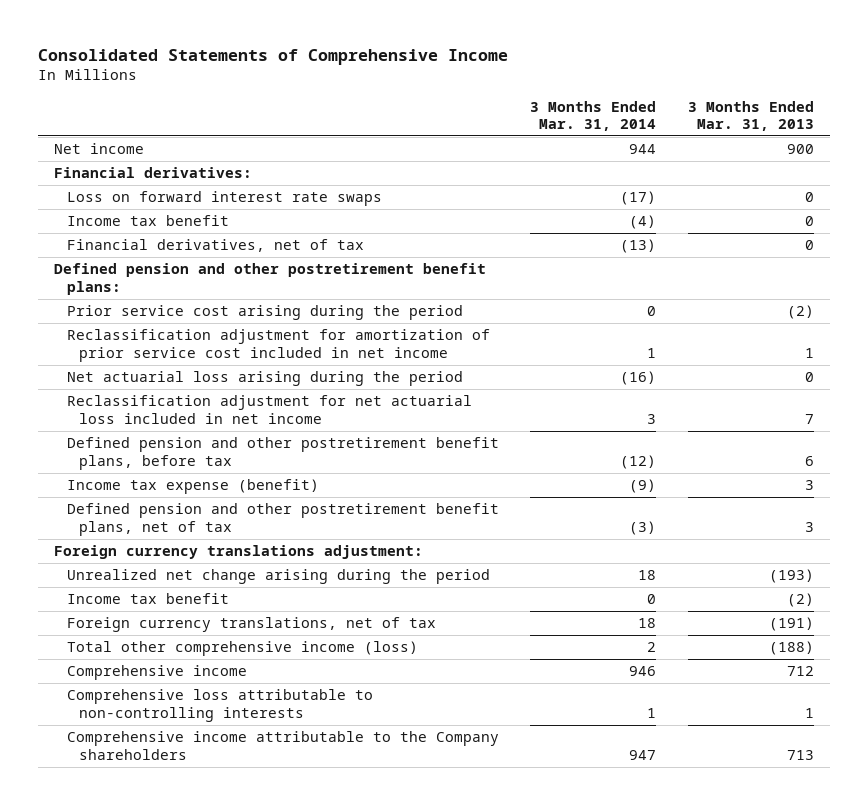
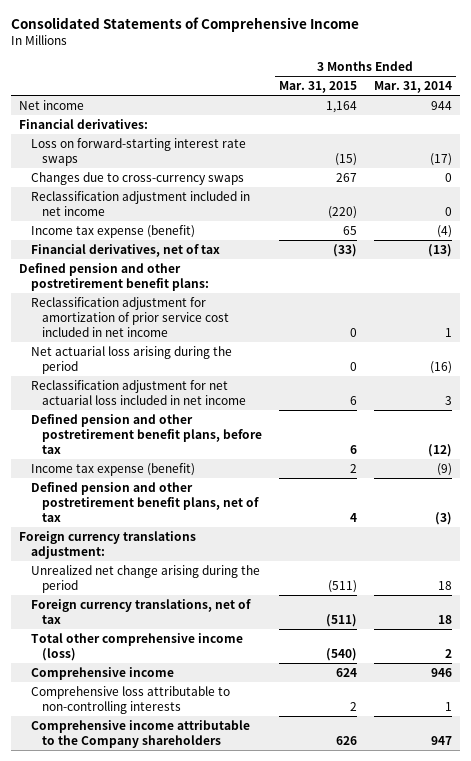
- | 3 Months Ended Mar. 31, 2014 | 3 Months Ended Mar. 31, 2013
+ | 3 Months Ended Mar. 31, 2015 | 3 Months Ended Mar. 31, 2014
- Loss on forward interest rate swaps | (17) | 0
- Income tax benefit | (4) | 0
+ Loss on forward-starting interest rate swaps | (15) | (17)
+ Changes due to cross-currency swaps | 267 | 0
+ Reclassification adjustment included in net income | (220) | 0
+ Income tax expense (benefit) | 65 | (4)
- Prior service cost arising during the period | 0 | (2)
- Income tax benefit | 0 | (2)

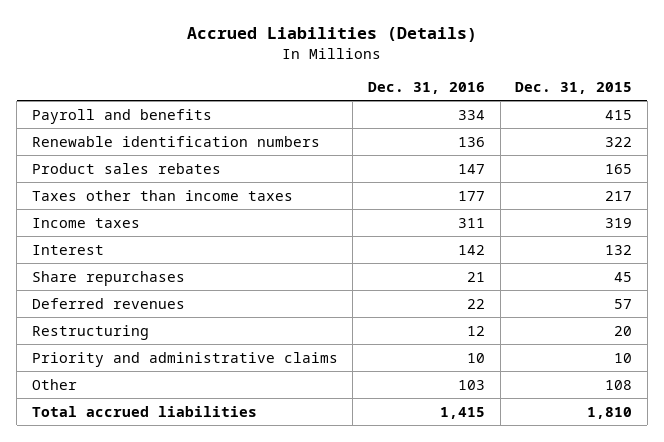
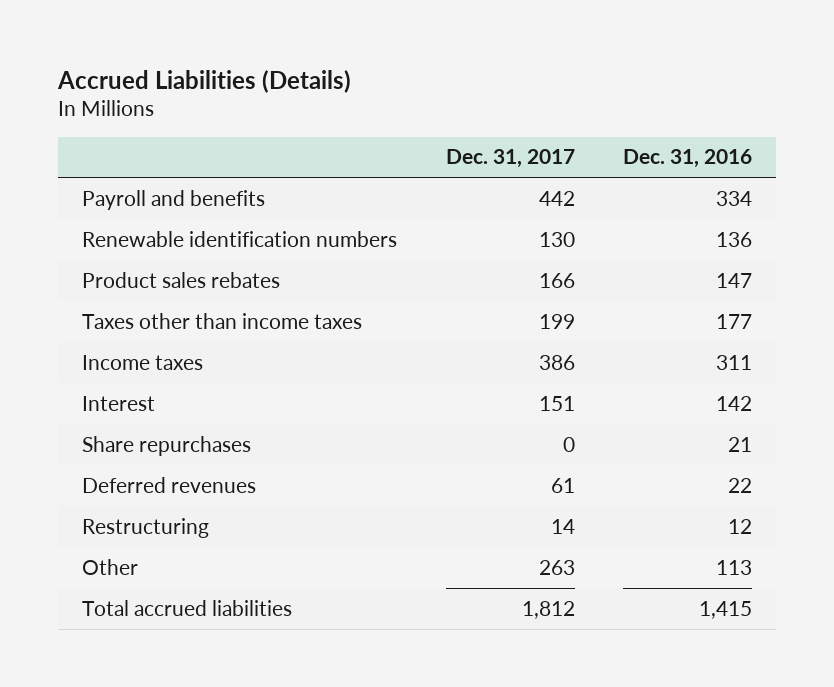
- | Dec. 31, 2016 | Dec. 31, 2015
+ | Dec. 31, 2017 | Dec. 31, 2016
- Priority and administrative claims | 10 | 10
- Other | 103 | 108
+ Other | 263 | 113

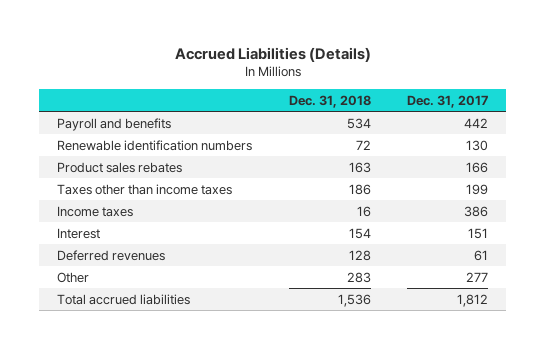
- | Dec. 31, 2017 | Dec. 31, 2016
+ | Dec. 31, 2018 | Dec. 31, 2017
- Share repurchases | 0 | 21
- Restructuring | 14 | 12
- Other | 263 | 113
+ Other | 283 | 277

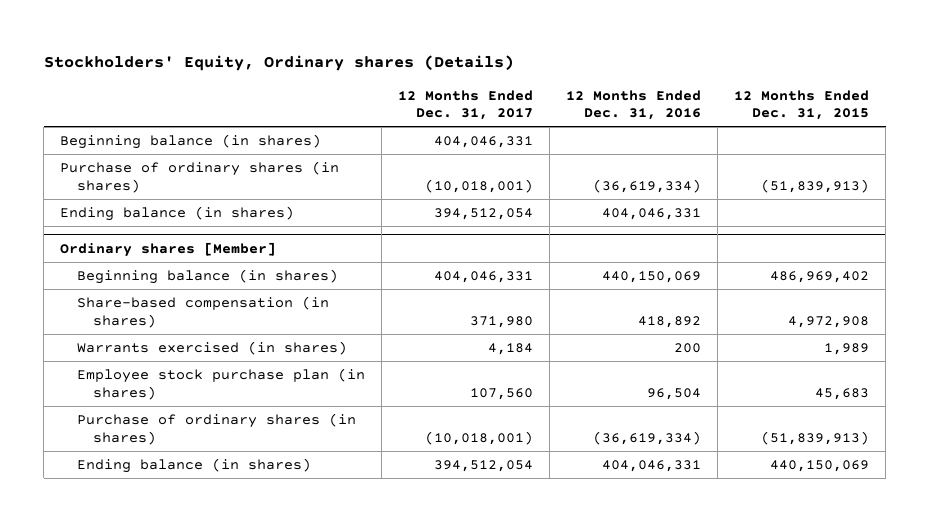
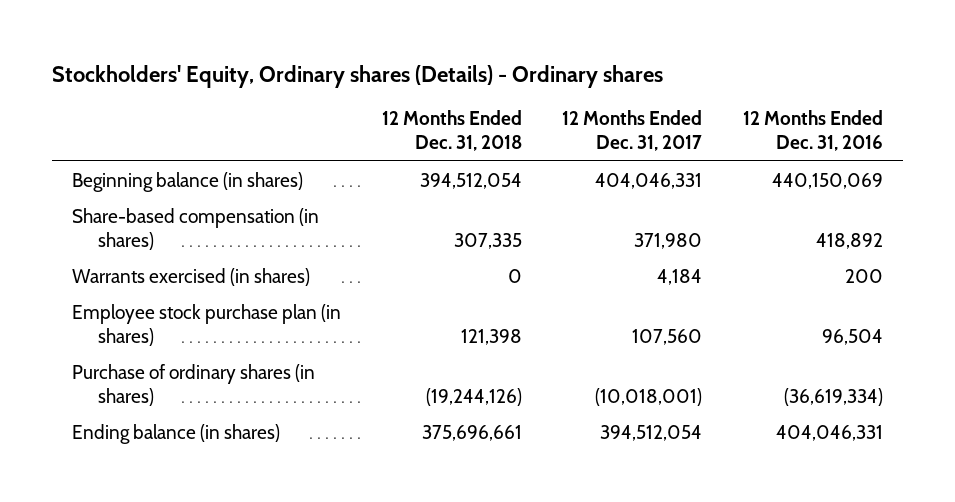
- Stockholders' Equity, Ordinary shares (Details)
+ Stockholders' Equity, Ordinary shares (Details) - Ordinary shares
- | 12 Months Ended Dec. 31, 2017 | 12 Months Ended Dec. 31, 2016 | 12 Months Ended Dec. 31, 2015
+ | 12 Months Ended Dec. 31, 2018 | 12 Months Ended Dec. 31, 2017 | 12 Months Ended Dec. 31, 2016
- Beginning balance (in shares) | 404,046,331 | |
- Purchase of ordinary shares (in shares) | (10,018,001) | (36,619,334) | (51,839,913)
- Ending balance (in shares) | 394,512,054 | 404,046,331 |
- Ordinary shares [Member]

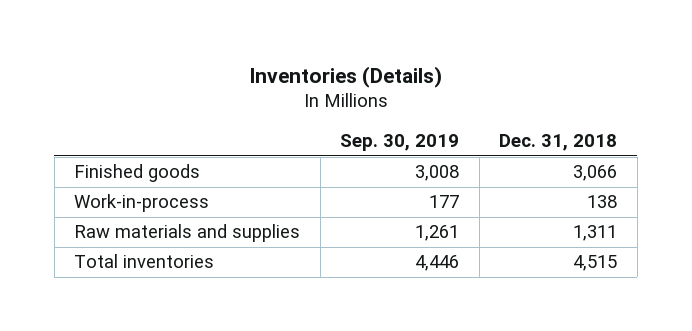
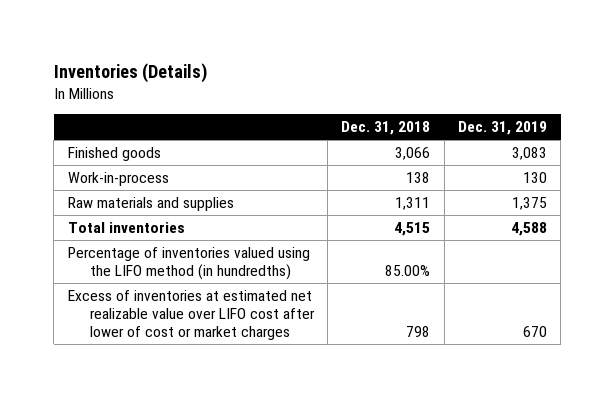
- | Sep. 30, 2019 | Dec. 31, 2018
+ | Dec. 31, 2018 | Dec. 31, 2019
+ Percentage of inventories valued using the LIFO method (in hundredths) | 85.00% |
+ Excess of inventories at estimated net realizable value over LIFO cost after lower of cost or market charges | 798 | 670

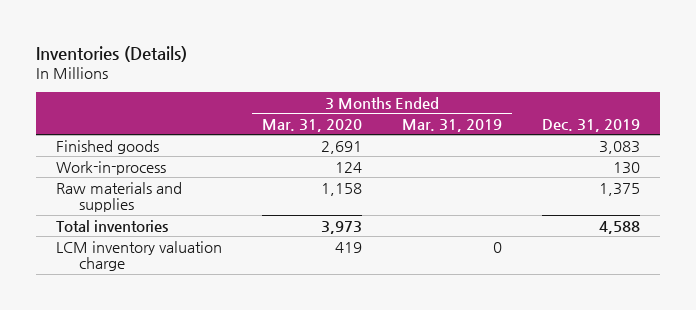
- | Dec. 31, 2018 | Dec. 31, 2019
+ | 3 Months Ended Mar. 31, 2020 | 3 Months Ended Mar. 31, 2019 | Dec. 31, 2019
- Percentage of inventories valued using the LIFO method (in hundredths) | 85.00% |
- Excess of inventories at estimated net realizable value over LIFO cost after lower of cost or market charges | 798 | 670
+ LCM inventory valuation charge | 419 | 0 |

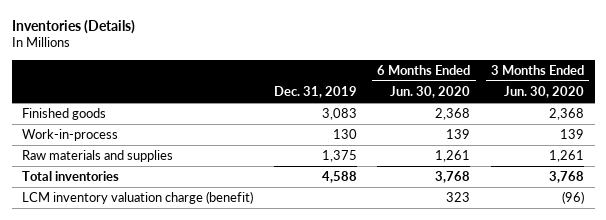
- | 3 Months Ended Mar. 31, 2020 | 3 Months Ended Mar. 31, 2019 | Dec. 31, 2019
+ | Dec. 31, 2019 | 6 Months Ended Jun. 30, 2020 | 3 Months Ended Jun. 30, 2020
- LCM inventory valuation charge | 419 | 0 |
+ LCM inventory valuation charge (benefit) | | 323 | (96)

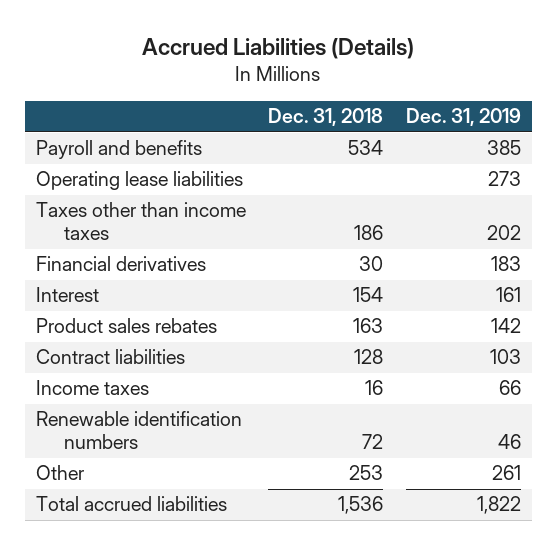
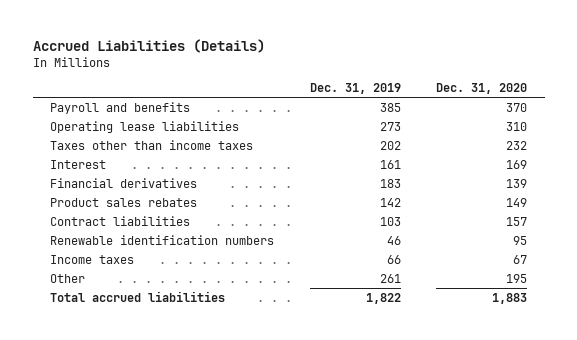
- | Dec. 31, 2018 | Dec. 31, 2019
+ | Dec. 31, 2019 | Dec. 31, 2020
moved down: Financial derivatives | 183 | 139
moved down: Income taxes | 66 | 67

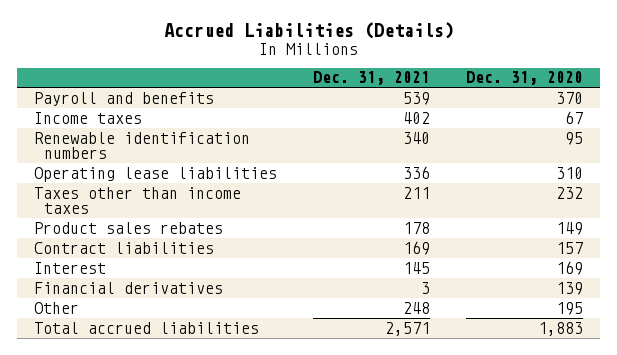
- | Dec. 31, 2019 | Dec. 31, 2020
+ | Dec. 31, 2021 | Dec. 31, 2020
moved up: Income taxes | 402 | 67
moved up: Renewable identification numbers | 340 | 95
moved down: Interest | 145 | 169
moved down: Financial derivatives | 3 | 139

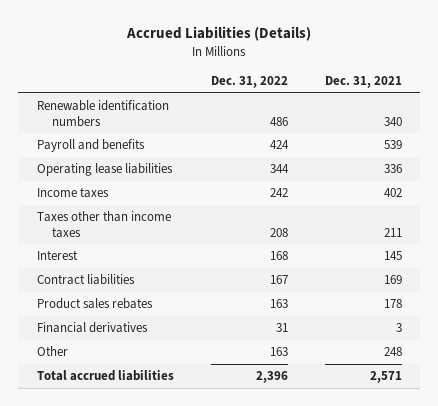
- | Dec. 31, 2021 | Dec. 31, 2020
+ | Dec. 31, 2022 | Dec. 31, 2021
moved down: Payroll and benefits | 424 | 539
moved down: Income taxes | 242 | 402
moved down: Contract liabilities | 167 | 169
moved down: Product sales rebates | 163 | 178

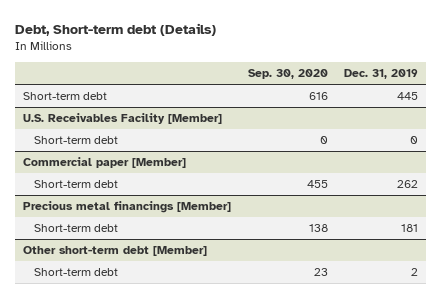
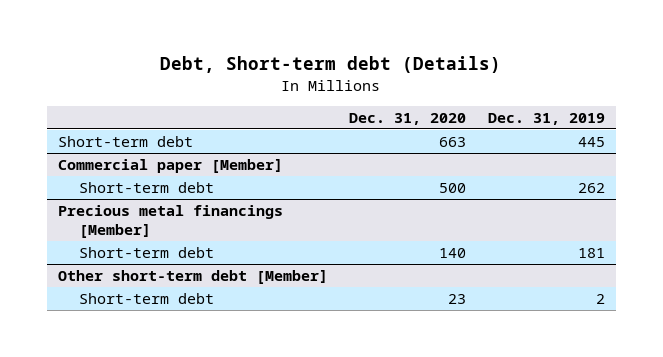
- | Sep. 30, 2020 | Dec. 31, 2019
+ | Dec. 31, 2020 | Dec. 31, 2019
- U.S. Receivables Facility [Member]
- Short-term debt | 0 | 0

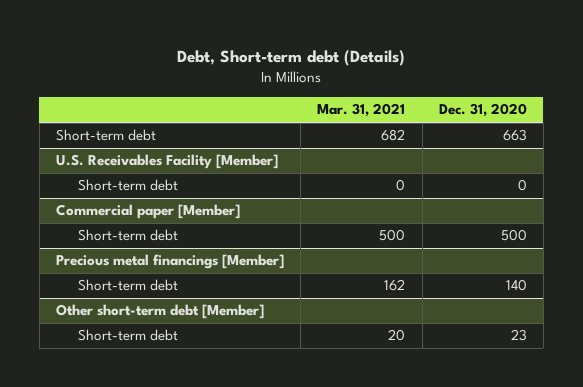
- | Dec. 31, 2020 | Dec. 31, 2019
+ | Mar. 31, 2021 | Dec. 31, 2020
+ U.S. Receivables Facility [Member]
+ Short-term debt | 0 | 0

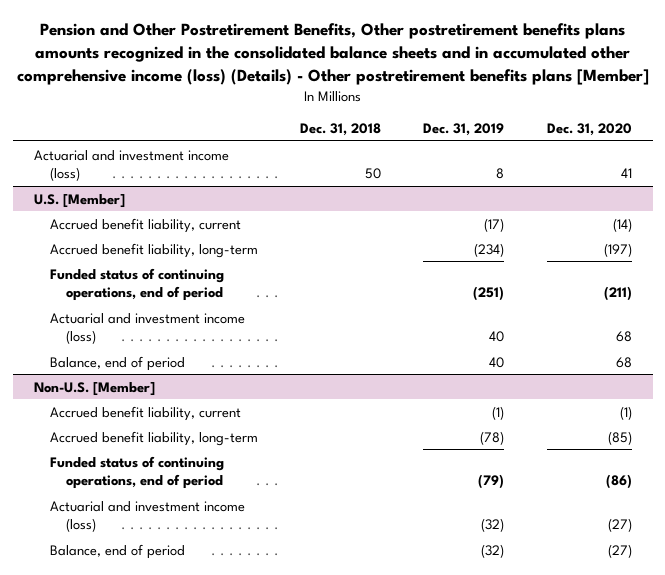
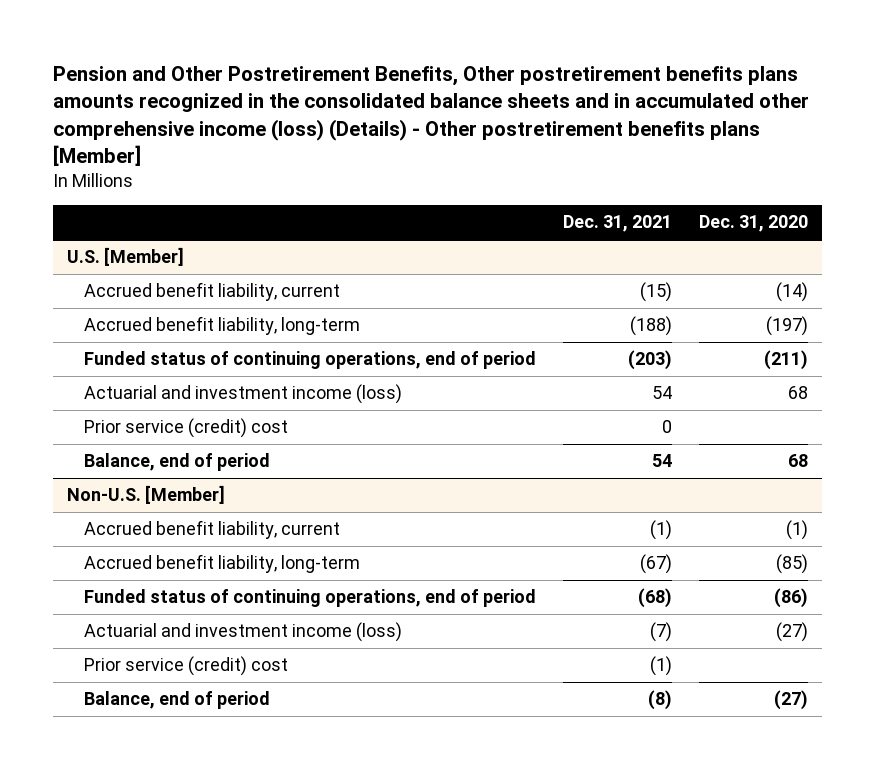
- | Dec. 31, 2018 | Dec. 31, 2019 | Dec. 31, 2020
+ | Dec. 31, 2021 | Dec. 31, 2020
- Actuarial and investment income (loss) | 50 | 8 | 41
@ U.S. [Member]
+ Prior service (credit) cost | 0 |
@ Non-U.S. [Member]
+ Prior service (credit) cost | (1) |

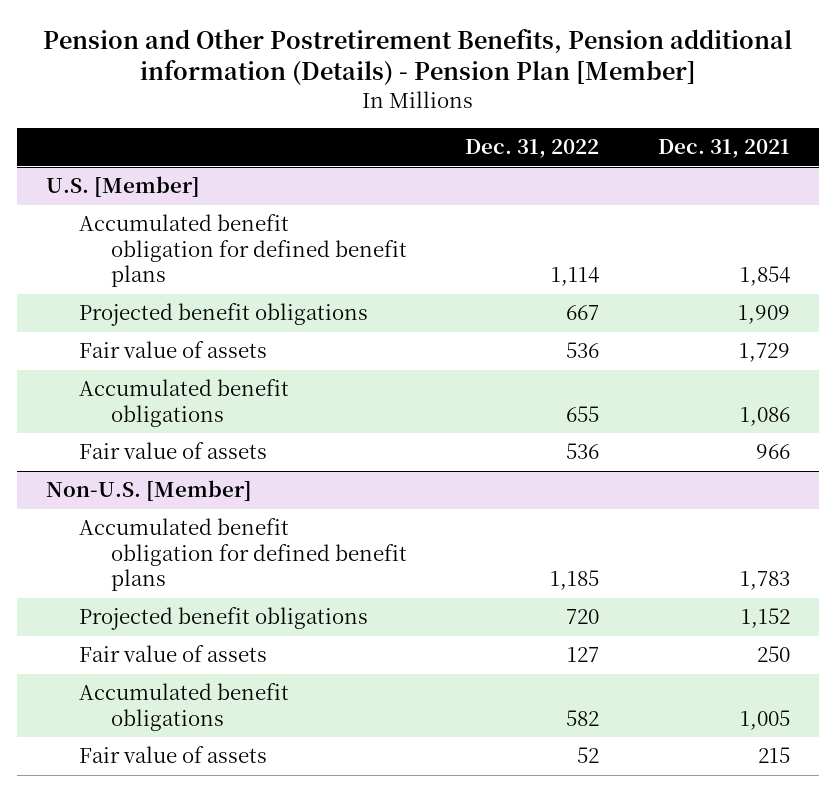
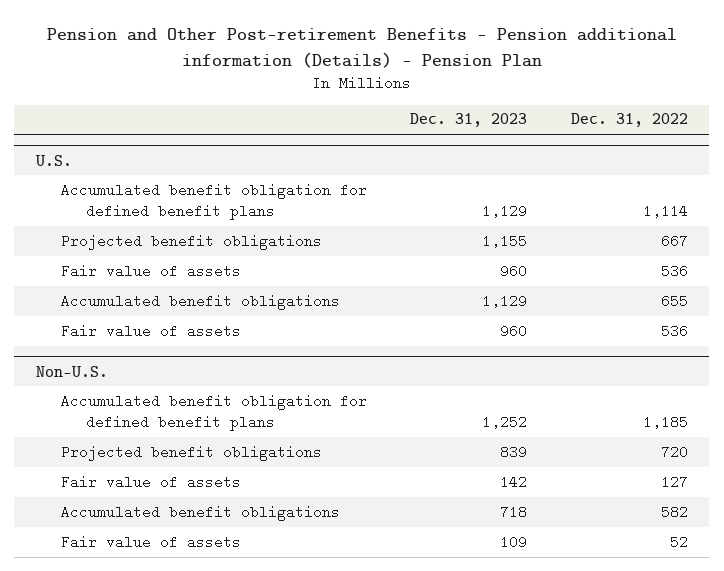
- Pension and Other Postretirement Benefits, Pension additional information (Details) - Pension Plan [Member]
+ Pension and Other Post-retirement Benefits - Pension additional information (Details) - Pension Plan
- | Dec. 31, 2022 | Dec. 31, 2021
+ | Dec. 31, 2023 | Dec. 31, 2022
- U.S. [Member]
+ U.S.
- Non-U.S. [Member]
+ Non-U.S.

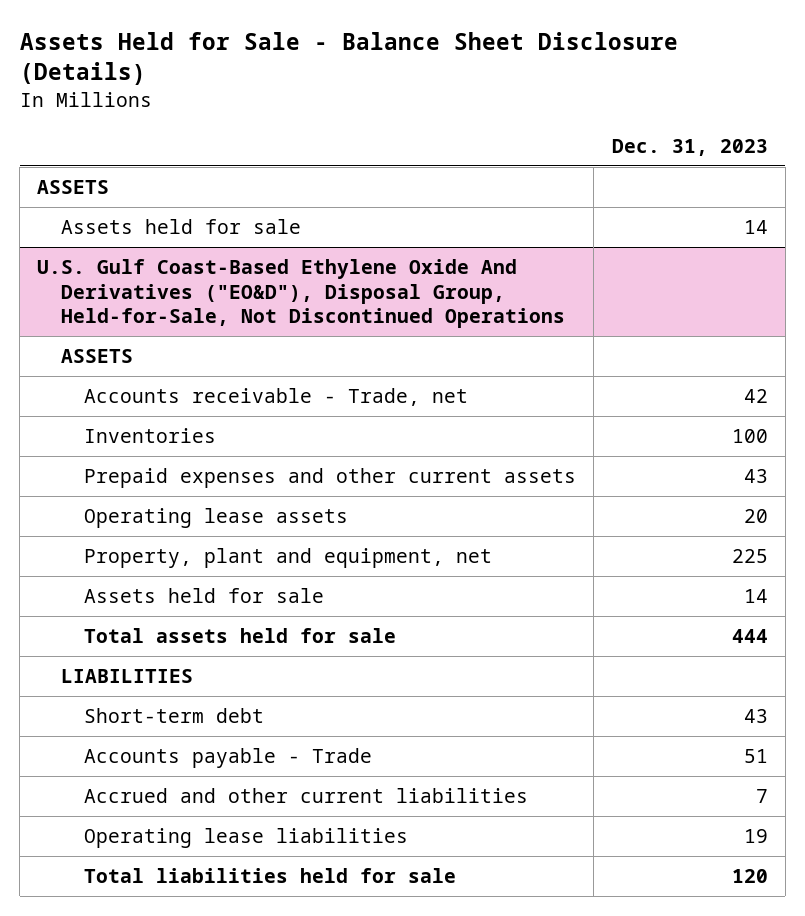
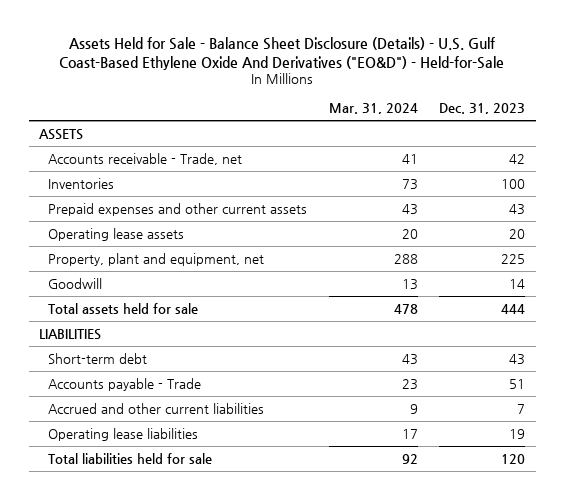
- Assets Held for Sale - Balance Sheet Disclosure (Details)
+ Assets Held for Sale - Balance Sheet Disclosure (Details) - U.S. Gulf Coast-Based Ethylene Oxide And Derivatives ("EO&D") - Held-for-Sale
- | Dec. 31, 2023
+ | Mar. 31, 2024 | Dec. 31, 2023
- Assets held for sale | 14
- U.S. Gulf Coast-Based Ethylene Oxide And Derivatives ("EO&D"), Disposal Group, Held-for-Sale, Not Discontinued Operations
- ASSETS
- Assets held for sale | 14
+ Goodwill | 13 | 14

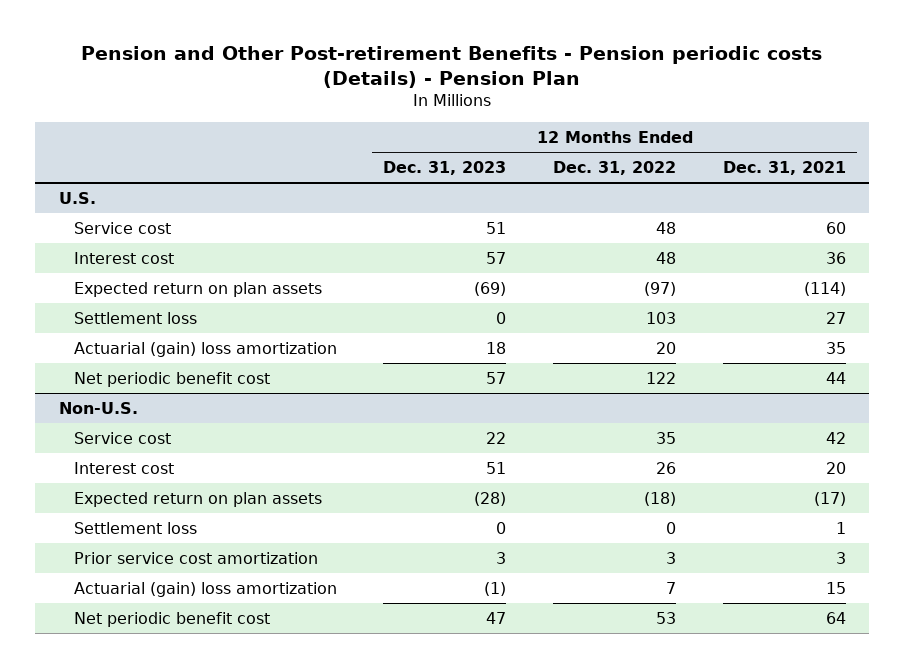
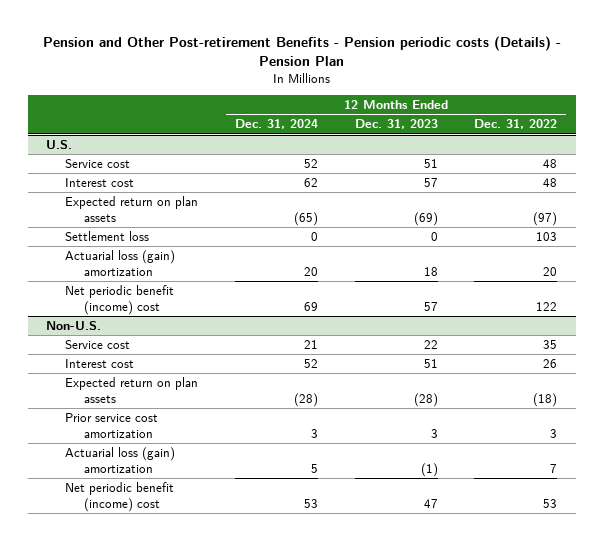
- | 12 Months Ended Dec. 31, 2023 | 12 Months Ended Dec. 31, 2022 | 12 Months Ended Dec. 31, 2021
+ | 12 Months Ended Dec. 31, 2024 | 12 Months Ended Dec. 31, 2023 | 12 Months Ended Dec. 31, 2022
@ U.S.
- Actuarial (gain) loss amortization | 18 | 20 | 35
- Net periodic benefit cost | 57 | 122 | 44
+ Actuarial loss (gain) amortization | 20 | 18 | 20
+ Net periodic benefit (income) cost | 69 | 57 | 122
@ Non-U.S.
- Settlement loss | 0 | 0 | 1
- Actuarial (gain) loss amortization | (1) | 7 | 15
- Net periodic benefit cost | 47 | 53 | 64
+ Actuarial loss (gain) amortization | 5 | (1) | 7
+ Net periodic benefit (income) cost | 53 | 47 | 53

